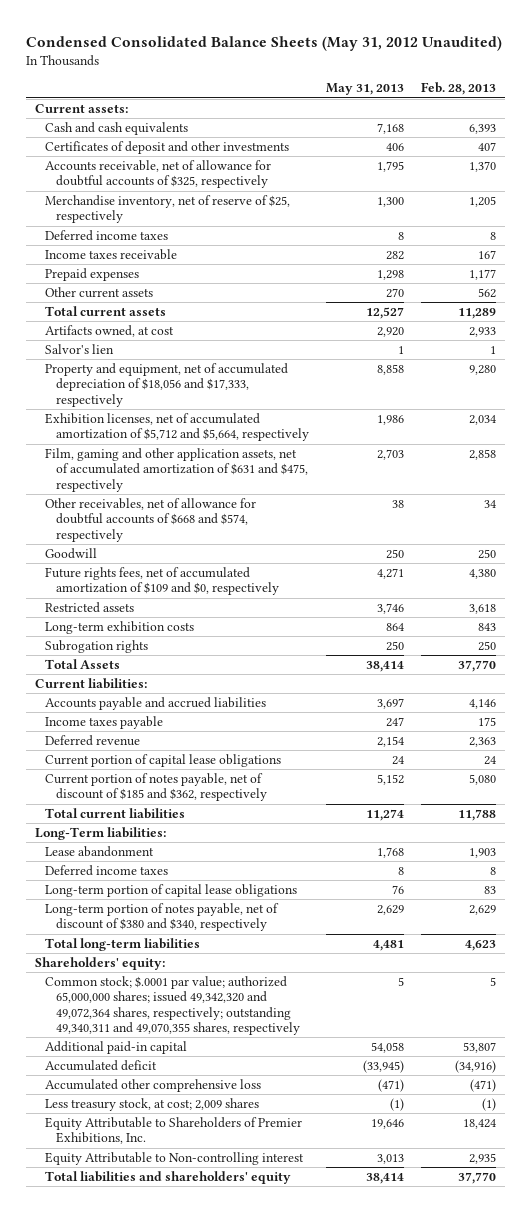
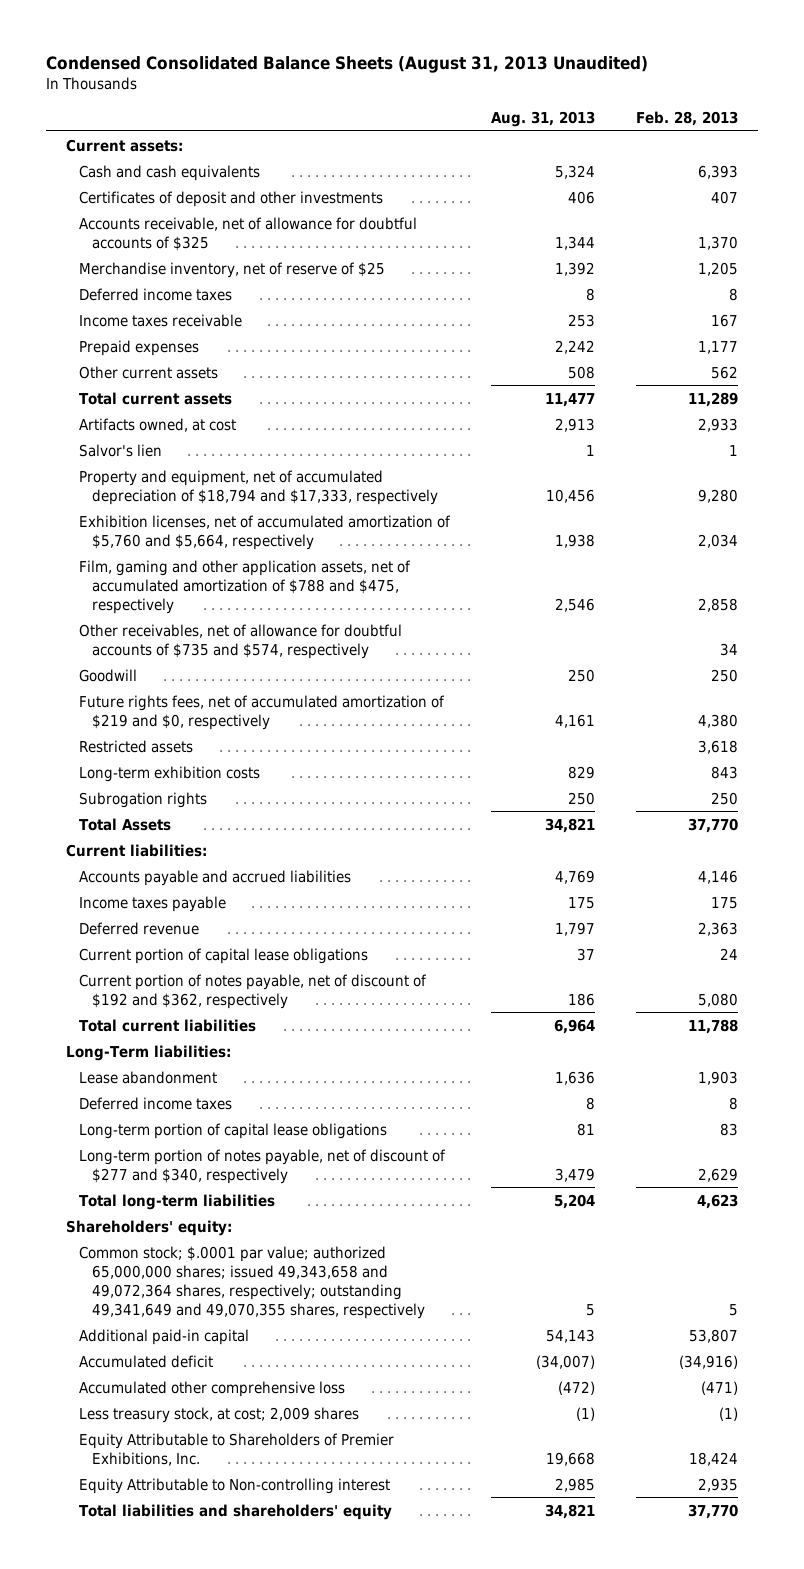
- Condensed Consolidated Balance Sheets (May 31, 2012 Unaudited)
+ Condensed Consolidated Balance Sheets (August 31, 2013 Unaudited)
- | May 31, 2013 | Feb. 28, 2013
+ | Aug. 31, 2013 | Feb. 28, 2013
- Accounts receivable, net of allowance for doubtful accounts of $325, respectively | 1,795 | 1,370
- Merchandise inventory, net of reserve of $25, respectively | 1,300 | 1,205
+ Accounts receivable, net of allowance for doubtful accounts of $325 | 1,344 | 1,370
+ Merchandise inventory, net of reserve of $25 | 1,392 | 1,205
- Property and equipment, net of accumulated depreciation of $18,056 and $17,333, respectively | 8,858 | 9,280
- Exhibition licenses, net of accumulated amortization of $5,712 and $5,664, respectively | 1,986 | 2,034
- Film, gaming and other application assets, net of accumulated amortization of $631 and $475, respectively | 2,703 | 2,858
- Other receivables, net of allowance for doubtful accounts of $668 and $574, respectively | 38 | 34
+ Property and equipment, net of accumulated depreciation of $18,794 and $17,333, respectively | 10,456 | 9,280
+ Exhibition licenses, net of accumulated amortization of $5,760 and $5,664, respectively | 1,938 | 2,034
+ Film, gaming and other application assets, net of accumulated amortization of $788 and $475, respectively | 2,546 | 2,858
+ Other receivables, net of allowance for doubtful accounts of $735 and $574, respectively | | 34
- Future rights fees, net of accumulated amortization of $109 and $0, respectively | 4,271 | 4,380
+ Future rights fees, net of accumulated amortization of $219 and $0, respectively | 4,161 | 4,380
- Current portion of notes payable, net of discount of $185 and $362, respectively | 5,152 | 5,080
+ Current portion of notes payable, net of discount of $192 and $362, respectively | 186 | 5,080
- Long-term portion of notes payable, net of discount of $380 and $340, respectively | 2,629 | 2,629
+ Long-term portion of notes payable, net of discount of $277 and $340, respectively | 3,479 | 2,629
- Common stock; $.0001 par value; authorized 65,000,000 shares; issued 49,342,320 and 49,072,364 shares, respectively; outstanding 49,340,311 and 49,070,355 shares, respectively | 5 | 5
+ Common stock; $.0001 par value; authorized 65,000,000 shares; issued 49,343,658 and 49,072,364 shares, respectively; outstanding 49,341,649 and 49,070,355 shares, respectively | 5 | 5

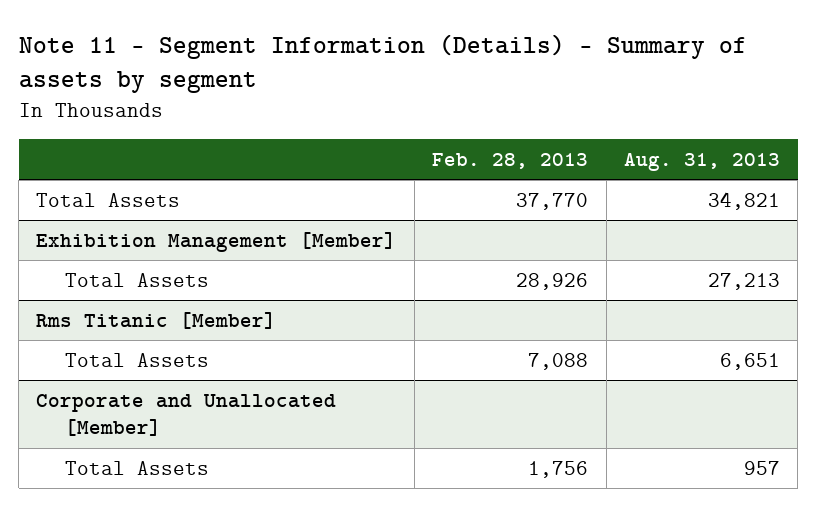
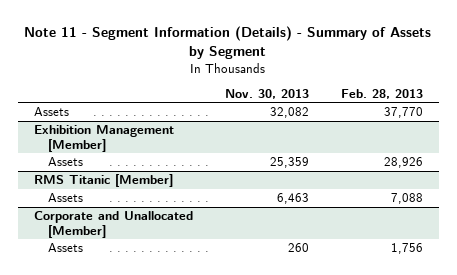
- Note 11 - Segment Information (Details) - Summary of assets by segment
+ Note 11 - Segment Information (Details) - Summary of Assets by Segment
- | Feb. 28, 2013 | Aug. 31, 2013
+ | Nov. 30, 2013 | Feb. 28, 2013
- Total Assets | 37,770 | 34,821
+ Assets | 32,082 | 37,770
@ Exhibition Management [Member]
- Total Assets | 28,926 | 27,213
- Rms Titanic [Member]
- Total Assets | 7,088 | 6,651
@ Exhibition Management [Member]
+ Assets | 25,359 | 28,926
+ RMS Titanic [Member]
+ Assets | 6,463 | 7,088
@ Corporate and Unallocated [Member]
- Total Assets | 1,756 | 957
+ Assets | 260 | 1,756

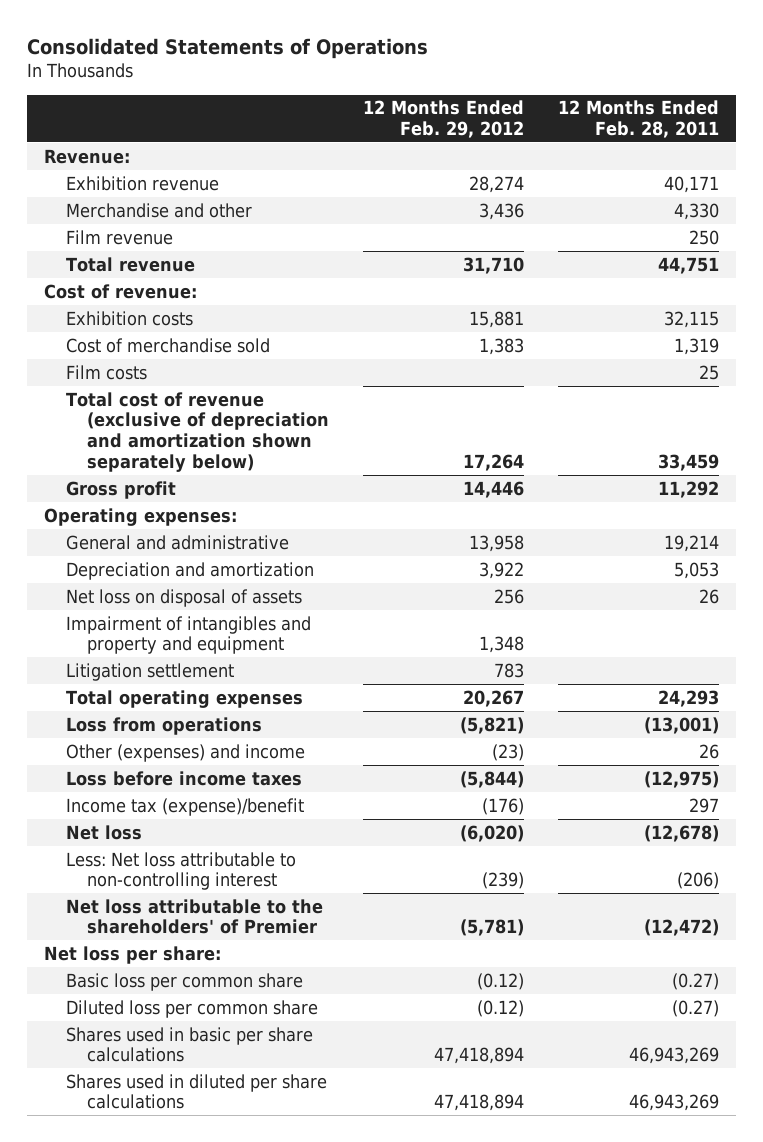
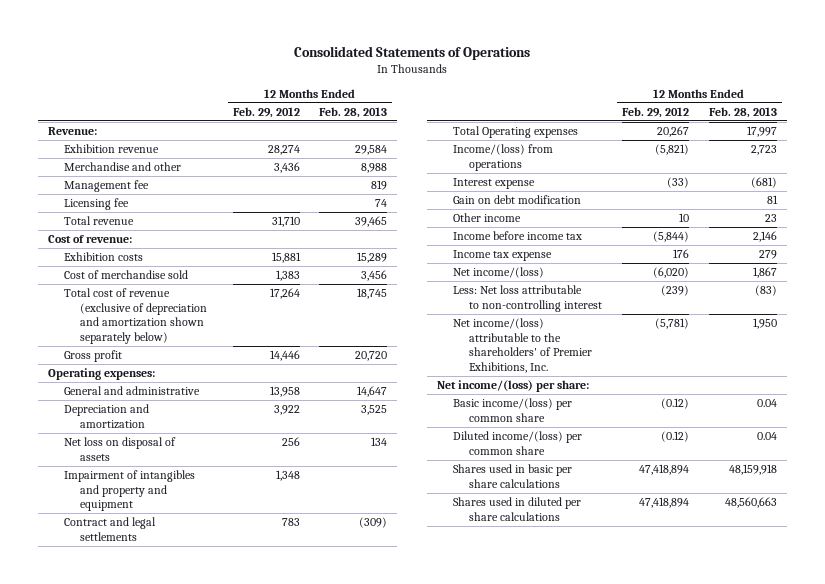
- | 12 Months Ended Feb. 29, 2012 | 12 Months Ended Feb. 28, 2011
+ | 12 Months Ended Feb. 29, 2012 | 12 Months Ended Feb. 28, 2013
- Film revenue | | 250
+ Management fee | | 819
+ Licensing fee | | 74
- Film costs | | 25
- Litigation settlement | 783 |
- Total operating expenses | 20,267 | 24,293
- Loss from operations | (5,821) | (13,001)
- Other (expenses) and income | (23) | 26
- Loss before income taxes | (5,844) | (12,975)
- Income tax (expense)/benefit | (176) | 297
- Net loss | (6,020) | (12,678)
+ Contract and legal settlements | 783 | (309)
+ Total Operating expenses | 20,267 | 17,997
+ Income/(loss) from operations | (5,821) | 2,723
+ Interest expense | (33) | (681)
+ Gain on debt modification | | 81
+ Other income | 10 | 23
+ Income before income tax | (5,844) | 2,146
+ Income tax expense | 176 | 279
+ Net income/(loss) | (6,020) | 1,867
- Net loss attributable to the shareholders' of Premier | (5,781) | (12,472)
- Net loss per share:
- Basic loss per common share | (0.12) | (0.27)
- Diluted loss per common share | (0.12) | (0.27)
+ Net income/(loss) attributable to the shareholders' of Premier Exhibitions, Inc. | (5,781) | 1,950
+ Net income/(loss) per share:
+ Basic income/(loss) per common share | (0.12) | 0.04
+ Diluted income/(loss) per common share | (0.12) | 0.04

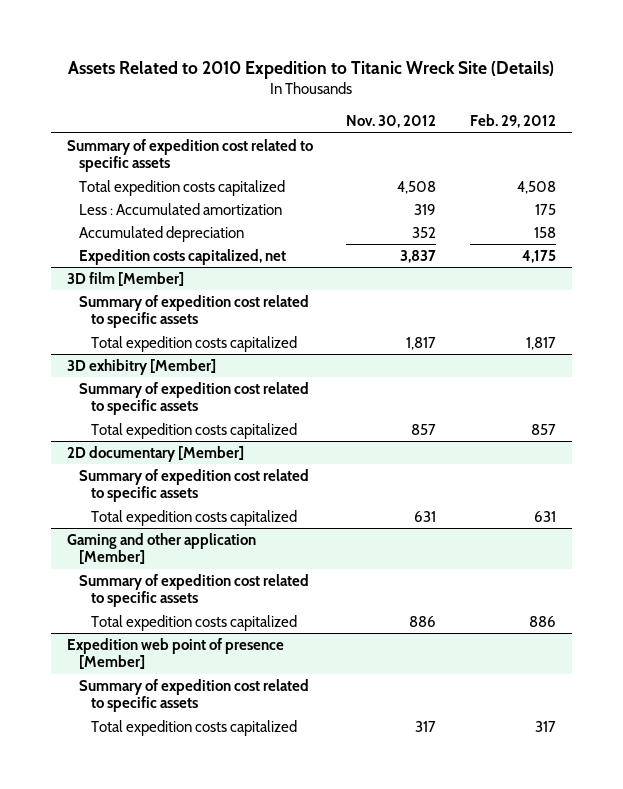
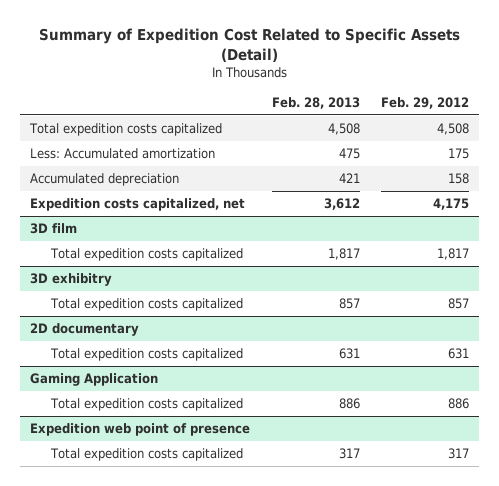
- Assets Related to 2010 Expedition to Titanic Wreck Site (Details)
+ Summary of Expedition Cost Related to Specific Assets (Detail)
- | Nov. 30, 2012 | Feb. 29, 2012
+ | Feb. 28, 2013 | Feb. 29, 2012
- Summary of expedition cost related to specific assets
- Less : Accumulated amortization | 319 | 175
+ Less: Accumulated amortization | 475 | 175
- 3D film [Member]
- Summary of expedition cost related to specific assets
+ 3D film
- 3D exhibitry [Member]
- Summary of expedition cost related to specific assets
+ 3D exhibitry
- 2D documentary [Member]
- Summary of expedition cost related to specific assets
+ 2D documentary
- Gaming and other application [Member]
- Summary of expedition cost related to specific assets
+ Gaming Application
- Expedition web point of presence [Member]
- Summary of expedition cost related to specific assets
+ Expedition web point of presence

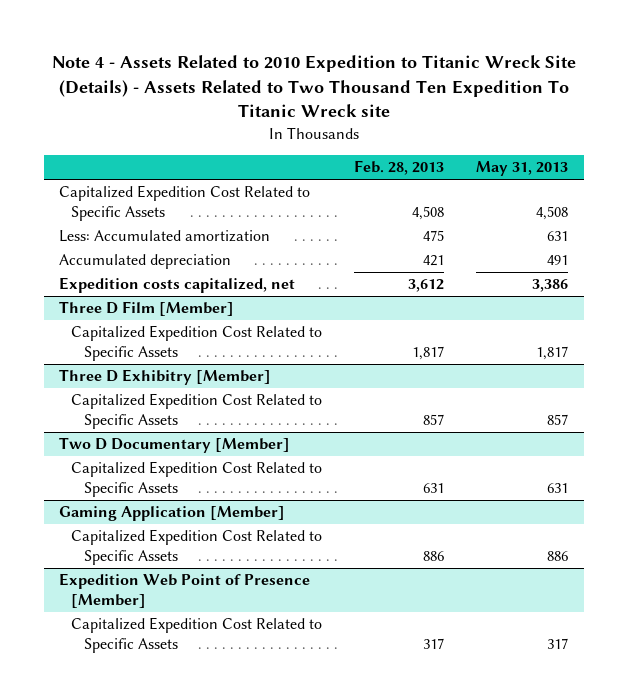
- Summary of Expedition Cost Related to Specific Assets (Detail)
+ Note 4 - Assets Related to 2010 Expedition to Titanic Wreck Site (Details) - Assets Related to Two Thousand Ten Expedition To Titanic Wreck site
- | Feb. 28, 2013 | Feb. 29, 2012
+ | Feb. 28, 2013 | May 31, 2013
- Total expedition costs capitalized | 4,508 | 4,508
+ Capitalized Expedition Cost Related to Specific Assets | 4,508 | 4,508
- 3D film
- Total expedition costs capitalized | 1,817 | 1,817
- 3D exhibitry
- Total expedition costs capitalized | 857 | 857
- 2D documentary
- Total expedition costs capitalized | 631 | 631
- Gaming Application
- Total expedition costs capitalized | 886 | 886
- Expedition web point of presence
- Total expedition costs capitalized | 317 | 317
+ Three D Film [Member]
+ Capitalized Expedition Cost Related to Specific Assets | 1,817 | 1,817
+ Three D Exhibitry [Member]
+ Capitalized Expedition Cost Related to Specific Assets | 857 | 857
+ Two D Documentary [Member]
+ Capitalized Expedition Cost Related to Specific Assets | 631 | 631
+ Gaming Application [Member]
+ Capitalized Expedition Cost Related to Specific Assets | 886 | 886
+ Expedition Web Point of Presence [Member]
+ Capitalized Expedition Cost Related to Specific Assets | 317 | 317

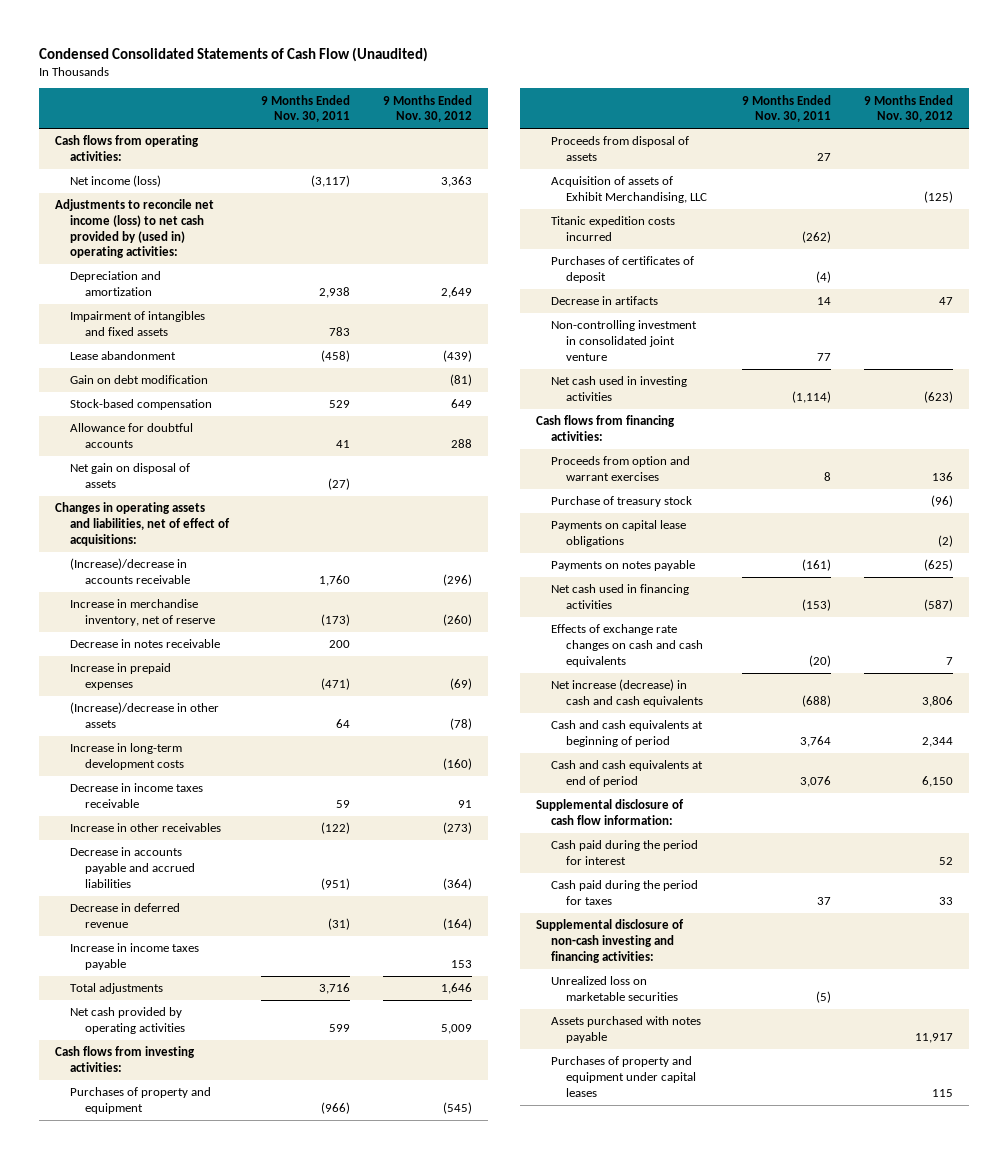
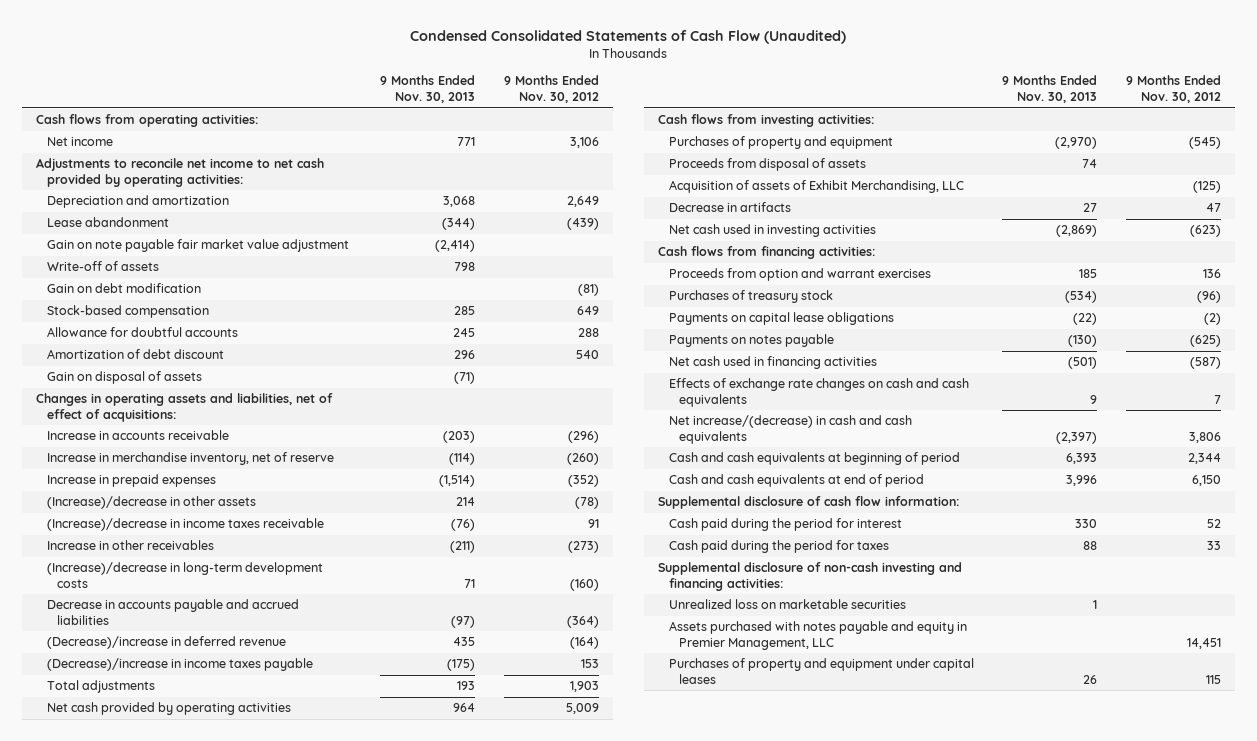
- | 9 Months Ended Nov. 30, 2011 | 9 Months Ended Nov. 30, 2012
+ | 9 Months Ended Nov. 30, 2013 | 9 Months Ended Nov. 30, 2012
- Net income (loss) | (3,117) | 3,363
- Adjustments to reconcile net income (loss) to net cash provided by (used in) operating activities:
+ Net income | 771 | 3,106
+ Adjustments to reconcile net income to net cash provided by operating activities:
- Impairment of intangibles and fixed assets | 783 |
+ Gain on note payable fair market value adjustment | (2,414) |
+ Write-off of assets | 798 |
- Net gain on disposal of assets | (27) |
+ Amortization of debt discount | 296 | 540
+ Gain on disposal of assets | (71) |
- (Increase)/decrease in accounts receivable | 1,760 | (296)
+ Increase in accounts receivable | (203) | (296)
- Decrease in notes receivable | 200 |
- Increase in prepaid expenses | (471) | (69)
+ Increase in prepaid expenses | (1,514) | (352)
- Increase in long-term development costs | | (160)
- Decrease in income taxes receivable | 59 | 91
+ (Increase)/decrease in income taxes receivable | (76) | 91
+ (Increase)/decrease in long-term development costs | 71 | (160)
- Decrease in deferred revenue | (31) | (164)
- Increase in income taxes payable | | 153
- Total adjustments | 3,716 | 1,646
+ (Decrease)/increase in deferred revenue | 435 | (164)
+ (Decrease)/increase in income taxes payable | (175) | 153
+ Total adjustments | 193 | 1,903
- Titanic expedition costs incurred | (262) |
- Purchases of certificates of deposit | (4) |
- Non-controlling investment in consolidated joint venture | 77 |
- Purchase of treasury stock | | (96)
+ Purchases of treasury stock | (534) | (96)
- Net increase (decrease) in cash and cash equivalents | (688) | 3,806
+ Net increase/(decrease) in cash and cash equivalents | (2,397) | 3,806
- Assets purchased with notes payable | | 11,917
+ Assets purchased with notes payable and equity in Premier Management, LLC | | 14,451

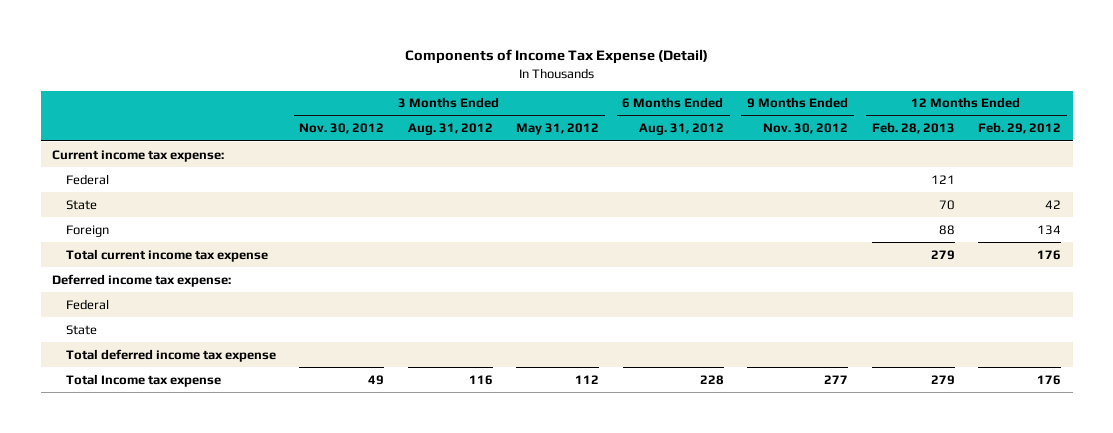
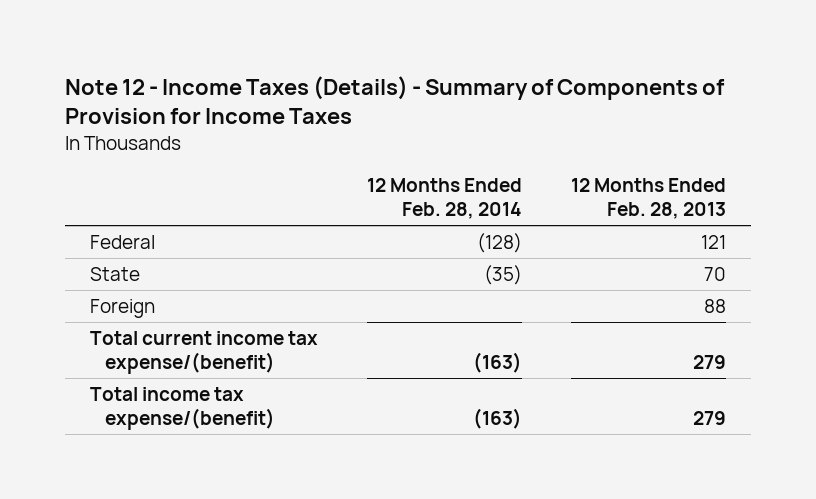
- Components of Income Tax Expense (Detail)
+ Note 12 - Income Taxes (Details) - Summary of Components of Provision for Income Taxes
- | 3 Months Ended Nov. 30, 2012 | 3 Months Ended Aug. 31, 2012 | 3 Months Ended May 31, 2012 | 6 Months Ended Aug. 31, 2012 | 9 Months Ended Nov. 30, 2012 | 12 Months Ended Feb. 28, 2013 | 12 Months Ended Feb. 29, 2012
+ | 12 Months Ended Feb. 28, 2014 | 12 Months Ended Feb. 28, 2013
- Current income tax expense:
- Total current income tax expense | | | | | | 279 | 176
- Deferred income tax expense:
- Federal
- State
- Total deferred income tax expense
- Total Income tax expense | 49 | 116 | 112 | 228 | 277 | 279 | 176
+ Total current income tax expense/(benefit) | (163) | 279
+ Total income tax expense/(benefit) | (163) | 279

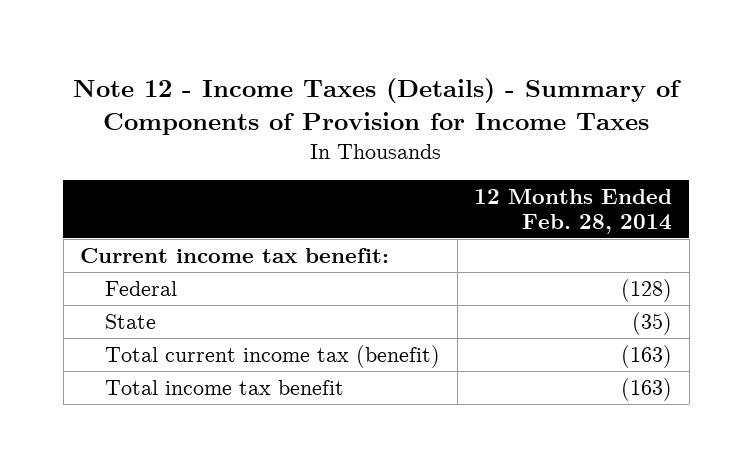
- | 12 Months Ended Feb. 28, 2014 | 12 Months Ended Feb. 28, 2013
+ | 12 Months Ended Feb. 28, 2014
+ Current income tax benefit:
- Foreign | | 88
- Total current income tax expense/(benefit) | (163) | 279
- Total income tax expense/(benefit) | (163) | 279
+ Total current income tax (benefit) | (163)
+ Total income tax benefit | (163)

